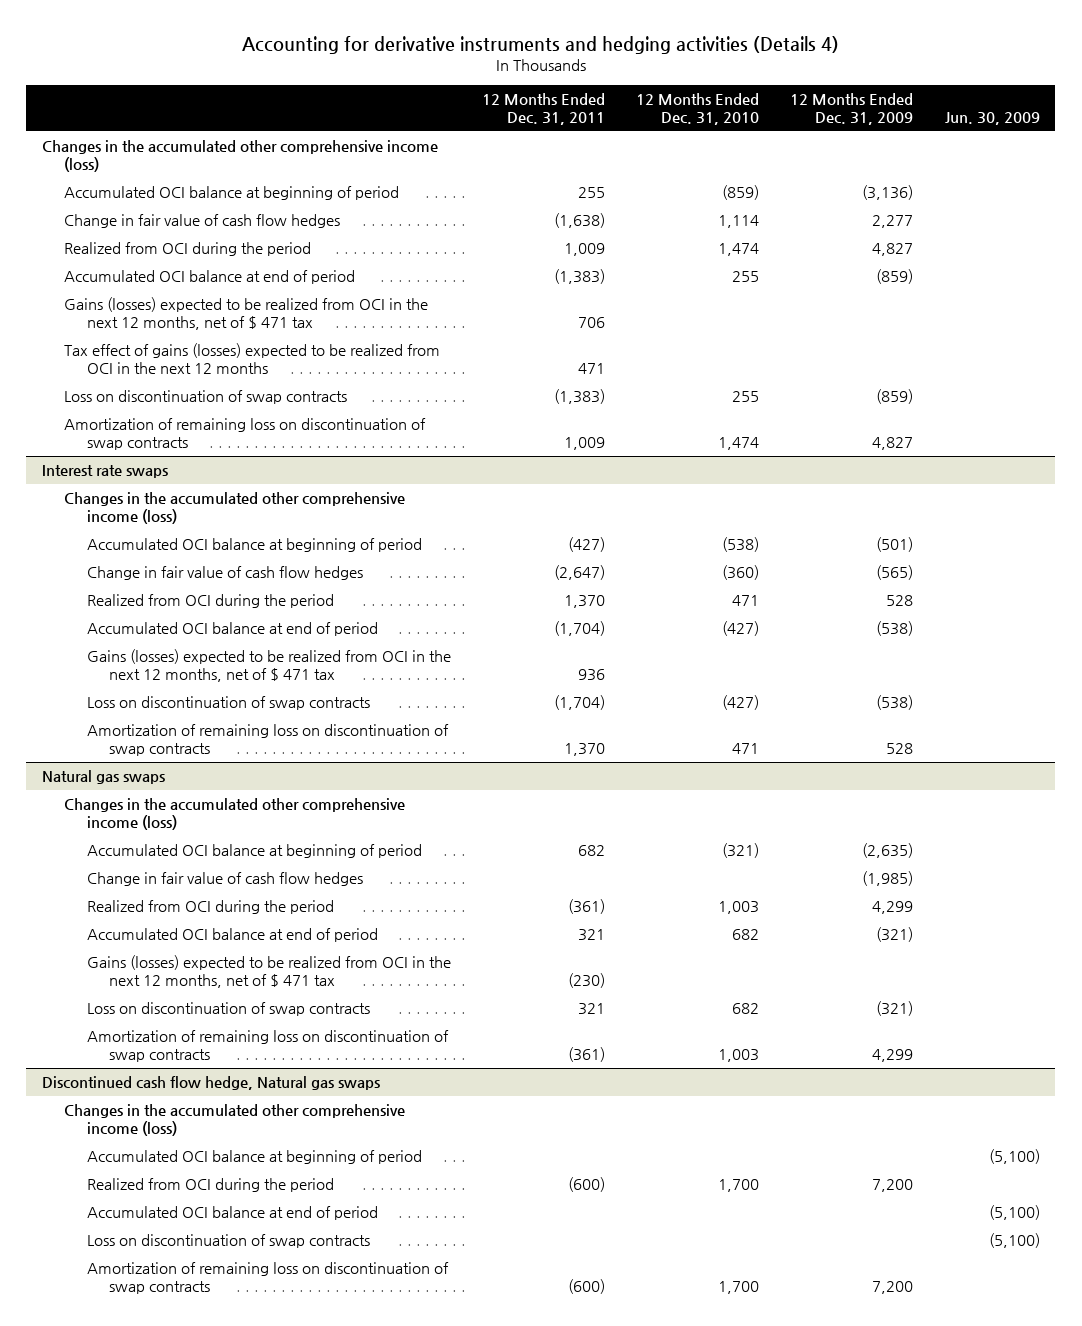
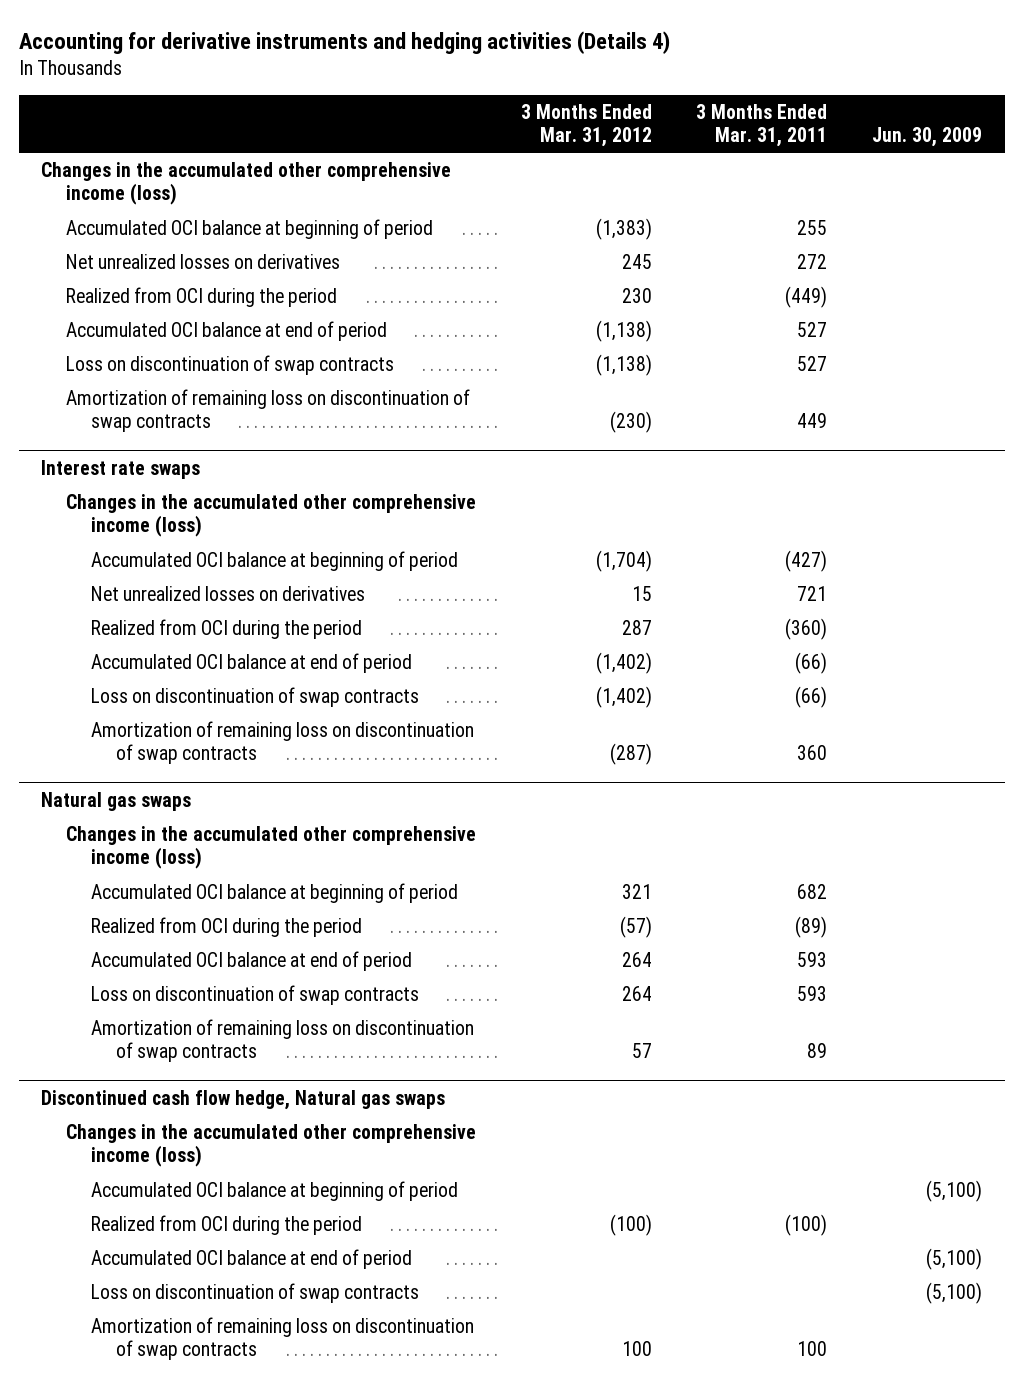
- | 12 Months Ended Dec. 31, 2011 | 12 Months Ended Dec. 31, 2010 | 12 Months Ended Dec. 31, 2009 | Jun. 30, 2009
+ | 3 Months Ended Mar. 31, 2012 | 3 Months Ended Mar. 31, 2011 | Jun. 30, 2009
- Change in fair value of cash flow hedges | (1,638) | 1,114 | 2,277 |
+ Net unrealized losses on derivatives | 245 | 272 |
- Gains (losses) expected to be realized from OCI in the next 12 months, net of $ 471 tax | 706 | | |
- Tax effect of gains (losses) expected to be realized from OCI in the next 12 months | 471 | | |
@ Interest rate swaps
- Change in fair value of cash flow hedges | (2,647) | (360) | (565) |
+ Net unrealized losses on derivatives | 15 | 721 |
- Gains (losses) expected to be realized from OCI in the next 12 months, net of $ 471 tax | 936 | | |
@ Natural gas swaps
- Change in fair value of cash flow hedges | | | (1,985) |
- Gains (losses) expected to be realized from OCI in the next 12 months, net of $ 471 tax | (230) | | |

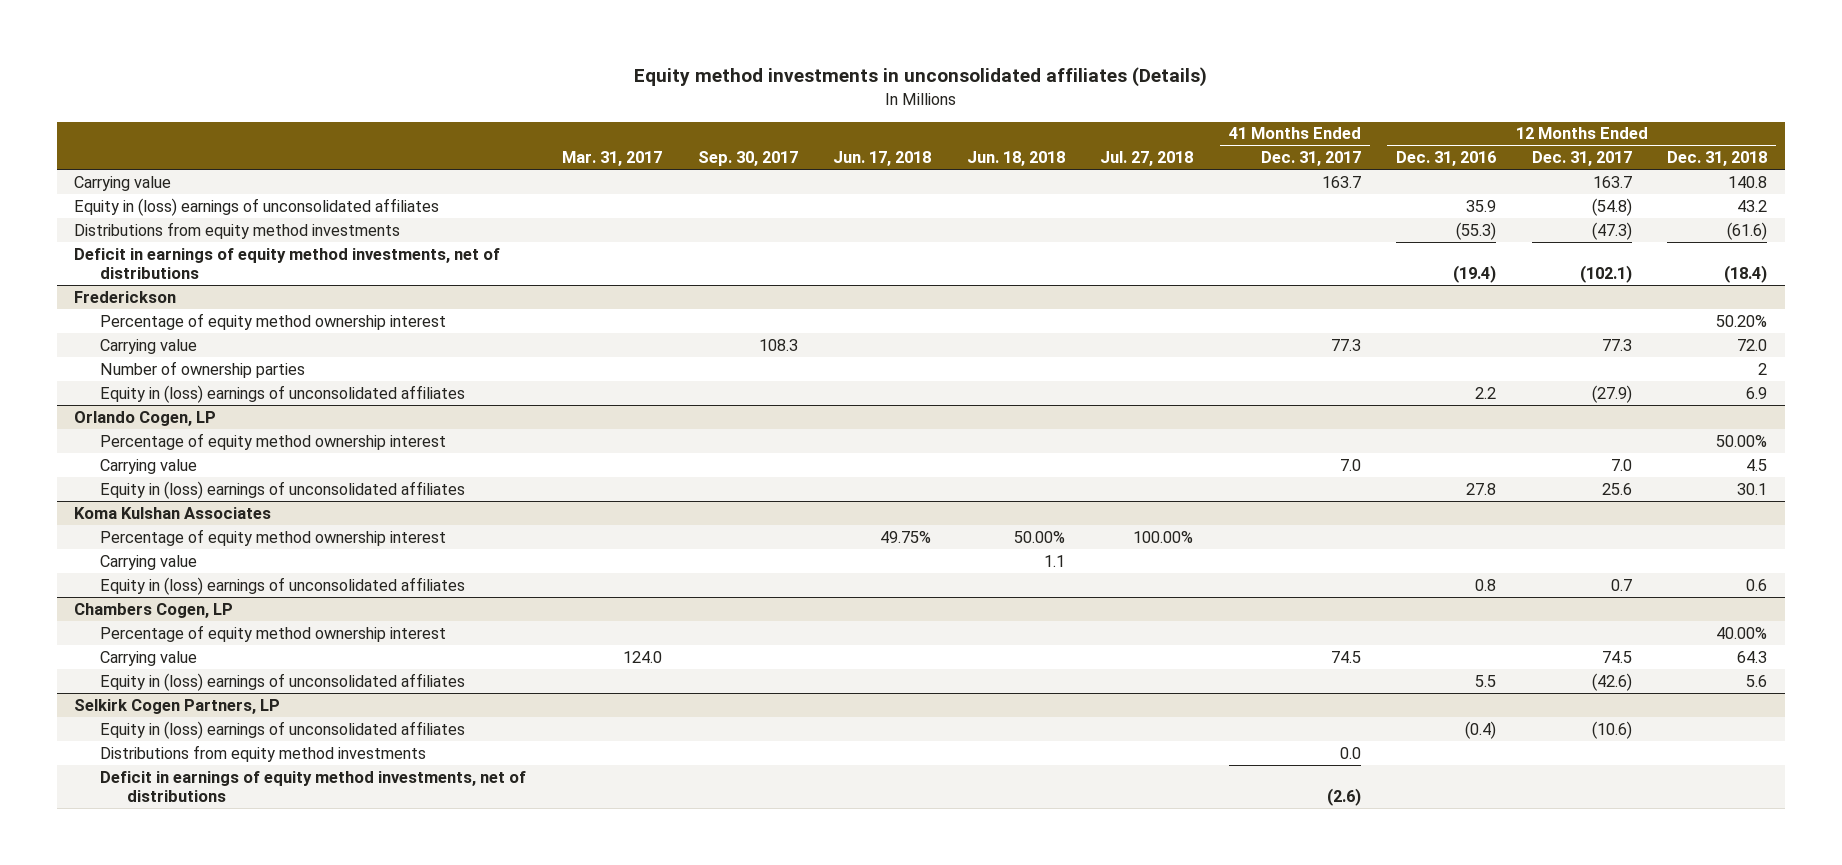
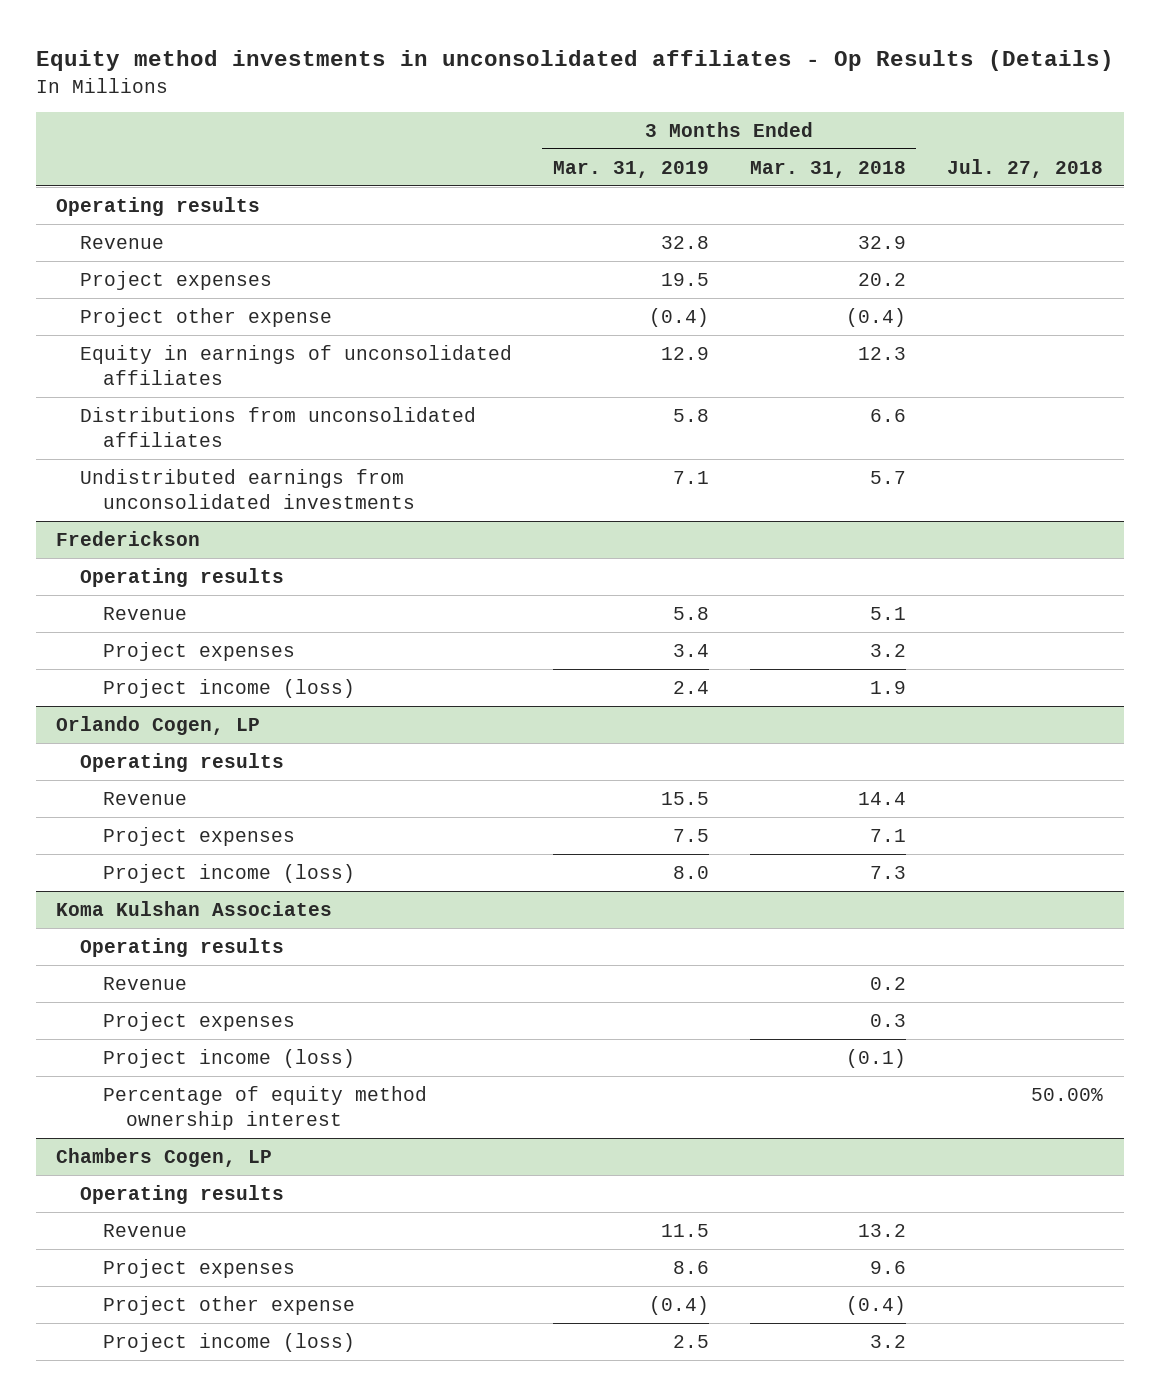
- Equity method investments in unconsolidated affiliates (Details)
+ Equity method investments in unconsolidated affiliates - Op Results (Details)
- | Mar. 31, 2017 | Sep. 30, 2017 | Jun. 17, 2018 | Jun. 18, 2018 | Jul. 27, 2018 | 41 Months Ended Dec. 31, 2017 | 12 Months Ended Dec. 31, 2016 | 12 Months Ended Dec. 31, 2017 | 12 Months Ended Dec. 31, 2018
+ | 3 Months Ended Mar. 31, 2019 | 3 Months Ended Mar. 31, 2018 | Jul. 27, 2018
- Carrying value | | | | | | 163.7 | | 163.7 | 140.8
- Equity in (loss) earnings of unconsolidated affiliates | | | | | | | 35.9 | (54.8) | 43.2
- Distributions from equity method investments | | | | | | | (55.3) | (47.3) | (61.6)
- Deficit in earnings of equity method investments, net of distributions | | | | | | | (19.4) | (102.1) | (18.4)
+ Operating results
+ Revenue | 32.8 | 32.9 |
+ Project expenses | 19.5 | 20.2 |
+ Project other expense | (0.4) | (0.4) |
+ Equity in earnings of unconsolidated affiliates | 12.9 | 12.3 |
+ Distributions from unconsolidated affiliates | 5.8 | 6.6 |
+ Undistributed earnings from unconsolidated investments | 7.1 | 5.7 |
@ Frederickson
- Percentage of equity method ownership interest | | | | | | | | | 50.20%
- Carrying value | | 108.3 | | | | 77.3 | | 77.3 | 72.0
- Number of ownership parties | | | | | | | | | 2
- Equity in (loss) earnings of unconsolidated affiliates | | | | | | | 2.2 | (27.9) | 6.9
+ Operating results
+ Revenue | 5.8 | 5.1 |
+ Project expenses | 3.4 | 3.2 |
+ Project income (loss) | 2.4 | 1.9 |
@ Orlando Cogen, LP
- Percentage of equity method ownership interest | | | | | | | | | 50.00%
- Carrying value | | | | | | 7.0 | | 7.0 | 4.5
- Equity in (loss) earnings of unconsolidated affiliates | | | | | | | 27.8 | 25.6 | 30.1
+ Operating results
+ Revenue | 15.5 | 14.4 |
+ Project expenses | 7.5 | 7.1 |
+ Project income (loss) | 8.0 | 7.3 |
@ Koma Kulshan Associates
- Percentage of equity method ownership interest | | | 49.75% | 50.00% | 100.00% | | | |
- Carrying value | | | | 1.1 | | | | |
- Equity in (loss) earnings of unconsolidated affiliates | | | | | | | 0.8 | 0.7 | 0.6
+ Operating results
+ Revenue | | 0.2 |
+ Project expenses | | 0.3 |
+ Project income (loss) | | (0.1) |
+ Percentage of equity method ownership interest | | | 50.00%
@ Chambers Cogen, LP
- Percentage of equity method ownership interest | | | | | | | | | 40.00%
- Carrying value | 124.0 | | | | | 74.5 | | 74.5 | 64.3
- Equity in (loss) earnings of unconsolidated affiliates | | | | | | | 5.5 | (42.6) | 5.6
- Selkirk Cogen Partners, LP
- Equity in (loss) earnings of unconsolidated affiliates | | | | | | | (0.4) | (10.6) |
- Distributions from equity method investments | | | | | | 0.0 | | |
- Deficit in earnings of equity method investments, net of distributions | | | | | | (2.6) | | |
@ Chambers Cogen, LP
+ Operating results
+ Revenue | 11.5 | 13.2 |
+ Project expenses | 8.6 | 9.6 |
+ Project other expense | (0.4) | (0.4) |
+ Project income (loss) | 2.5 | 3.2 |

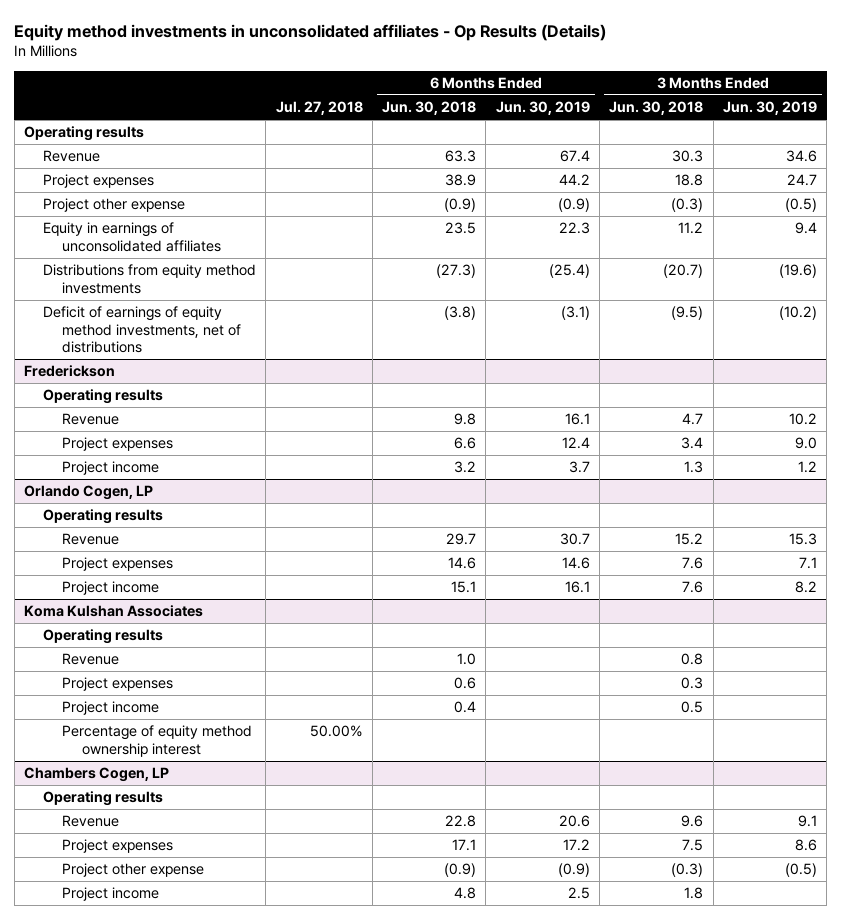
- | 3 Months Ended Mar. 31, 2019 | 3 Months Ended Mar. 31, 2018 | Jul. 27, 2018
+ | Jul. 27, 2018 | 6 Months Ended Jun. 30, 2018 | 6 Months Ended Jun. 30, 2019 | 3 Months Ended Jun. 30, 2018 | 3 Months Ended Jun. 30, 2019
- Distributions from unconsolidated affiliates | 5.8 | 6.6 |
- Undistributed earnings from unconsolidated investments | 7.1 | 5.7 |
+ Distributions from equity method investments | | (27.3) | (25.4) | (20.7) | (19.6)
+ Deficit of earnings of equity method investments, net of distributions | | (3.8) | (3.1) | (9.5) | (10.2)
@ Frederickson
- Project income (loss) | 2.4 | 1.9 |
+ Project income | | 3.2 | 3.7 | 1.3 | 1.2
@ Orlando Cogen, LP
- Project income (loss) | 8.0 | 7.3 |
+ Project income | | 15.1 | 16.1 | 7.6 | 8.2
@ Koma Kulshan Associates
- Project income (loss) | | (0.1) |
+ Project income | | 0.4 | | 0.5 |
@ Chambers Cogen, LP
- Project income (loss) | 2.5 | 3.2 |
+ Project income | | 4.8 | 2.5 | 1.8 |

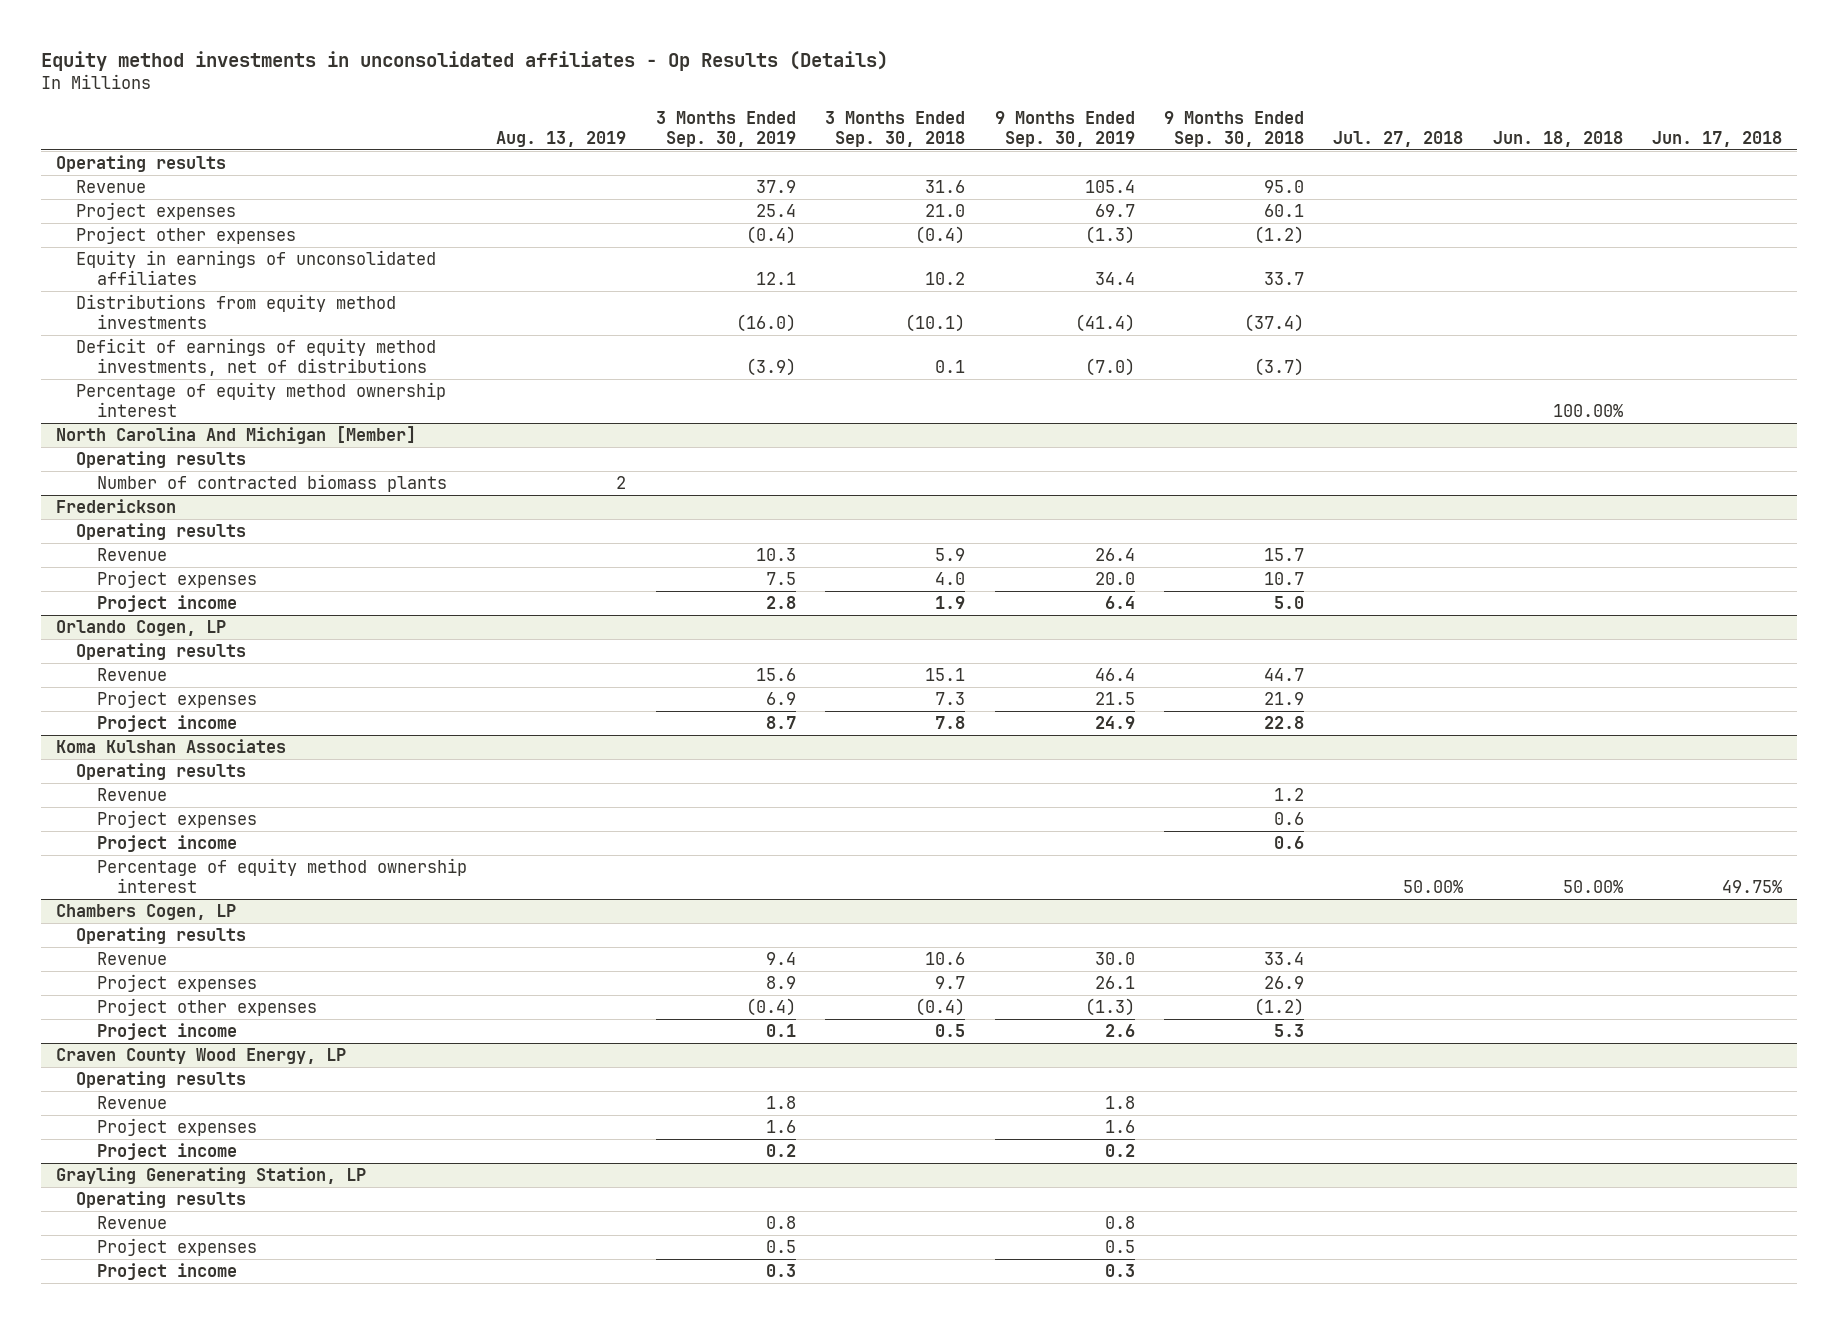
- | Jul. 27, 2018 | 6 Months Ended Jun. 30, 2018 | 6 Months Ended Jun. 30, 2019 | 3 Months Ended Jun. 30, 2018 | 3 Months Ended Jun. 30, 2019
+ | Aug. 13, 2019 | 3 Months Ended Sep. 30, 2019 | 3 Months Ended Sep. 30, 2018 | 9 Months Ended Sep. 30, 2019 | 9 Months Ended Sep. 30, 2018 | Jul. 27, 2018 | Jun. 18, 2018 | Jun. 17, 2018
- Project other expense | | (0.9) | (0.9) | (0.3) | (0.5)
+ Project other expenses | | (0.4) | (0.4) | (1.3) | (1.2) | | |
+ Percentage of equity method ownership interest | | | | | | | 100.00% |
+ North Carolina And Michigan [Member]
+ Operating results
+ Number of contracted biomass plants | 2 | | | | | | |
@ Chambers Cogen, LP
- Project other expense | | (0.9) | (0.9) | (0.3) | (0.5)
+ Project other expenses | | (0.4) | (0.4) | (1.3) | (1.2) | | |
+ Craven County Wood Energy, LP
+ Operating results
+ Revenue | | 1.8 | | 1.8 | | | |
+ Project expenses | | 1.6 | | 1.6 | | | |
+ Project income | | 0.2 | | 0.2 | | | |
+ Grayling Generating Station, LP
+ Operating results
+ Revenue | | 0.8 | | 0.8 | | | |
+ Project expenses | | 0.5 | | 0.5 | | | |
+ Project income | | 0.3 | | 0.3 | | | |

